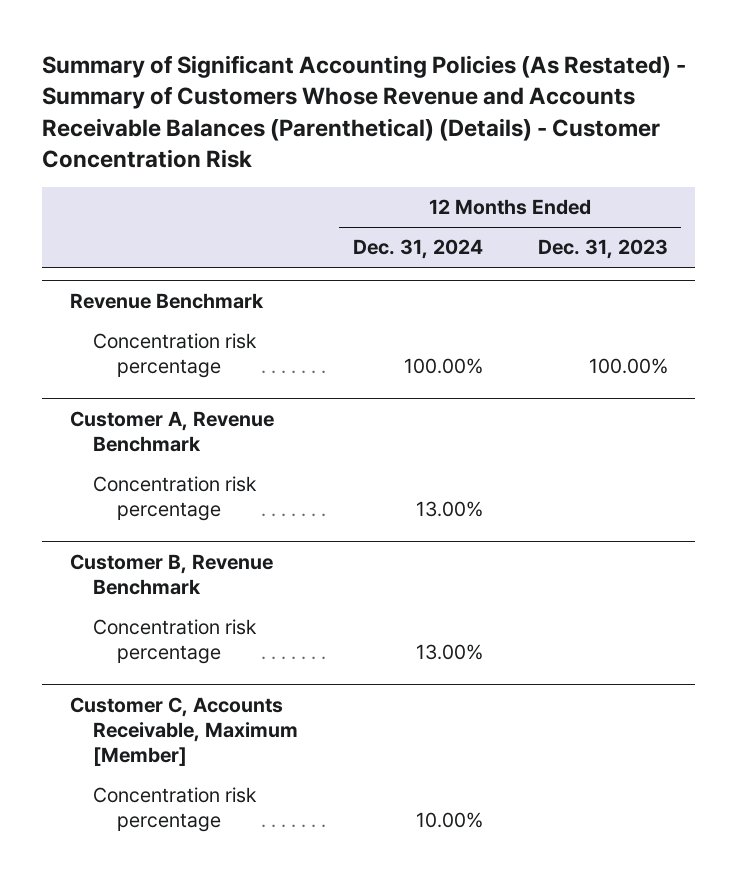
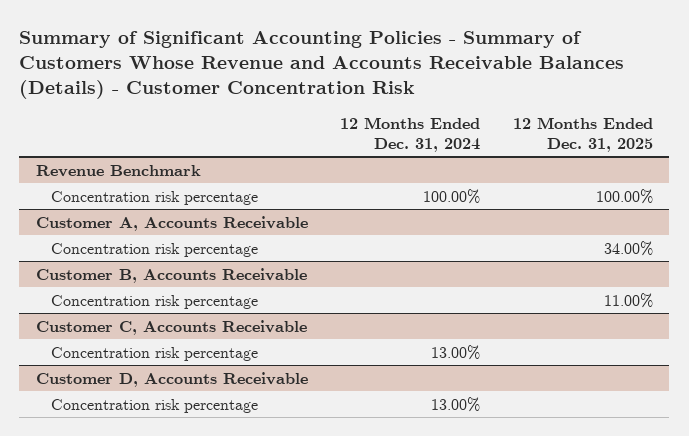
- Summary of Significant Accounting Policies (As Restated) - Summary of Customers Whose Revenue and Accounts Receivable Balances (Parenthetical) (Details) - Customer Concentration Risk
+ Summary of Significant Accounting Policies - Summary of Customers Whose Revenue and Accounts Receivable Balances (Details) - Customer Concentration Risk
- | 12 Months Ended Dec. 31, 2024 | 12 Months Ended Dec. 31, 2023
+ | 12 Months Ended Dec. 31, 2024 | 12 Months Ended Dec. 31, 2025
- Customer A, Revenue Benchmark
+ Customer A, Accounts Receivable
+ Concentration risk percentage | | 34.00%
+ Customer B, Accounts Receivable
+ Concentration risk percentage | | 11.00%
+ Customer C, Accounts Receivable
- Customer B, Revenue Benchmark
+ Customer D, Accounts Receivable
- Customer C, Accounts Receivable, Maximum [Member]
- Concentration risk percentage | 10.00% |

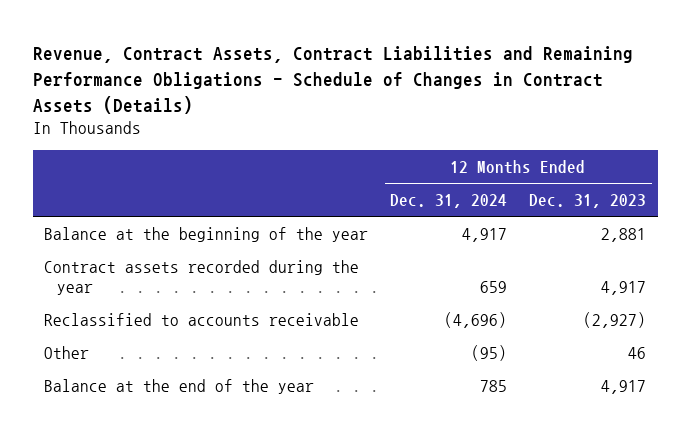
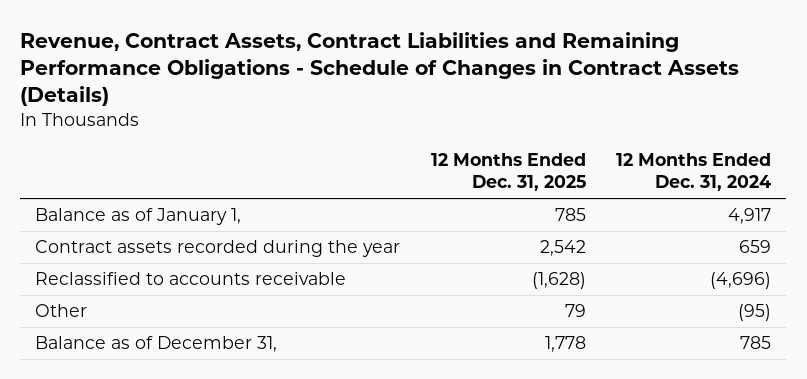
- | 12 Months Ended Dec. 31, 2024 | 12 Months Ended Dec. 31, 2023
+ | 12 Months Ended Dec. 31, 2025 | 12 Months Ended Dec. 31, 2024
- Balance at the beginning of the year | 4,917 | 2,881
+ Balance as of January 1, | 785 | 4,917
- Balance at the end of the year | 785 | 4,917
+ Balance as of December 31, | 1,778 | 785

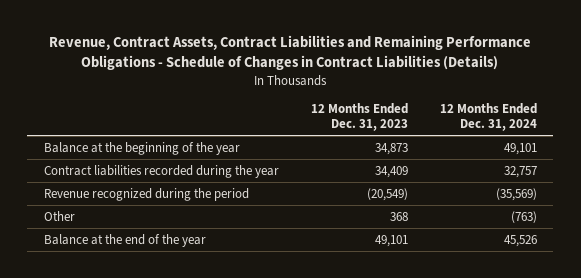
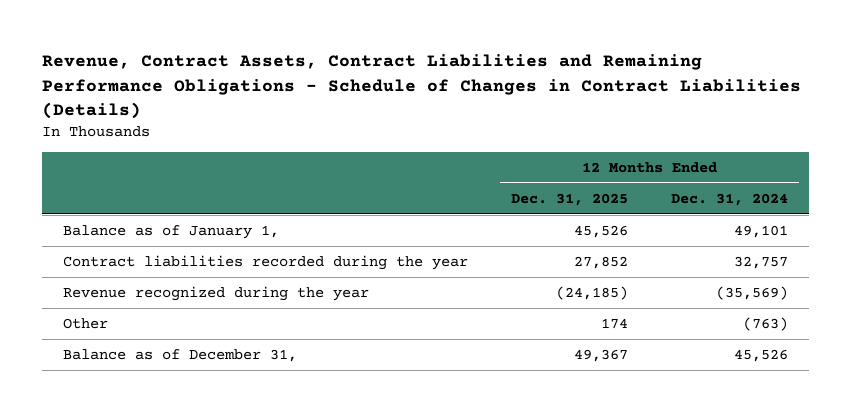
- | 12 Months Ended Dec. 31, 2023 | 12 Months Ended Dec. 31, 2024
+ | 12 Months Ended Dec. 31, 2025 | 12 Months Ended Dec. 31, 2024
- Balance at the beginning of the year | 34,873 | 49,101
+ Balance as of January 1, | 45,526 | 49,101
- Revenue recognized during the period | (20,549) | (35,569)
+ Revenue recognized during the year | (24,185) | (35,569)
- Balance at the end of the year | 49,101 | 45,526
+ Balance as of December 31, | 49,367 | 45,526

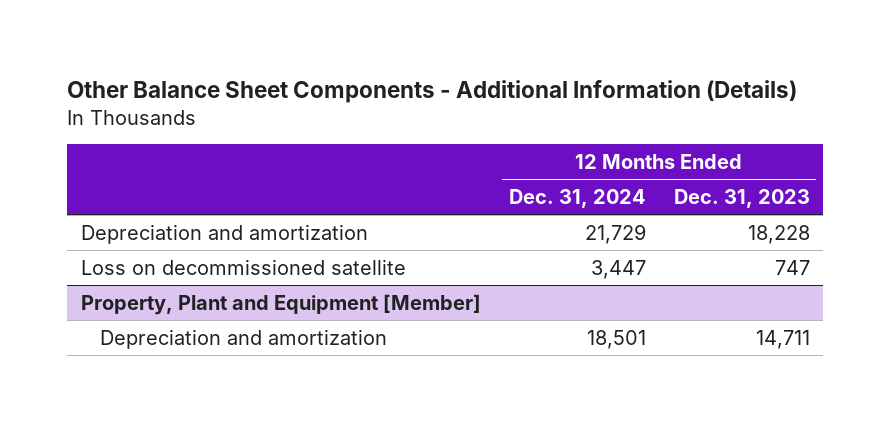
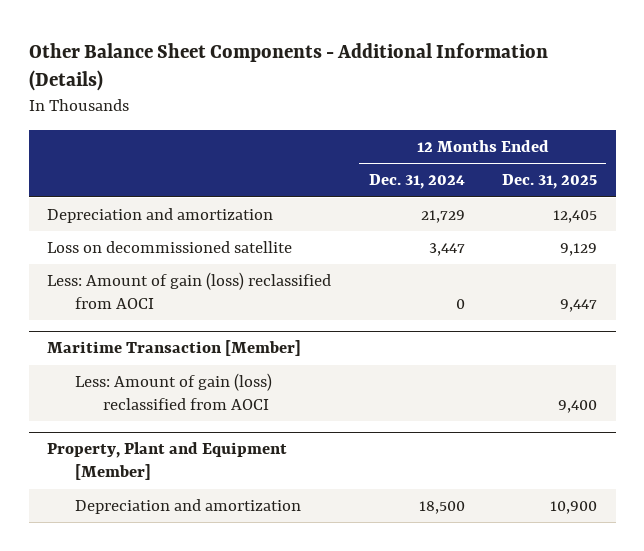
- | 12 Months Ended Dec. 31, 2024 | 12 Months Ended Dec. 31, 2023
+ | 12 Months Ended Dec. 31, 2024 | 12 Months Ended Dec. 31, 2025
+ Less: Amount of gain (loss) reclassified from AOCI | 0 | 9,447
+ Maritime Transaction [Member]
+ Less: Amount of gain (loss) reclassified from AOCI | | 9,400
@ Property, Plant and Equipment [Member]
- Depreciation and amortization | 18,501 | 14,711
+ Depreciation and amortization | 18,500 | 10,900

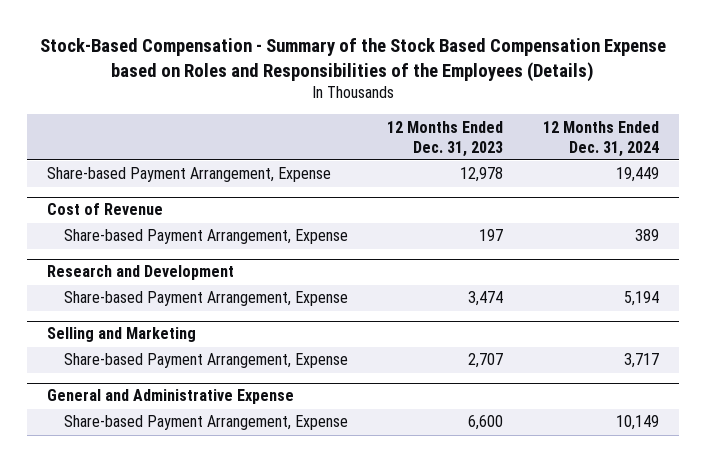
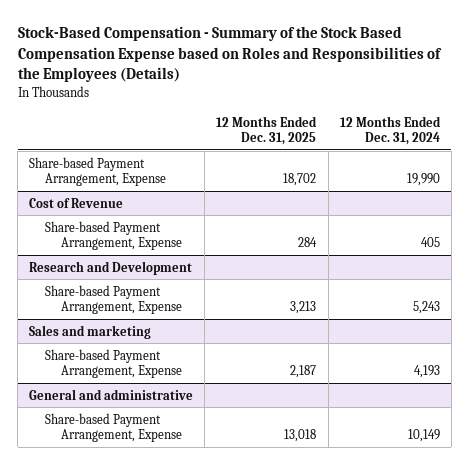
- | 12 Months Ended Dec. 31, 2023 | 12 Months Ended Dec. 31, 2024
+ | 12 Months Ended Dec. 31, 2025 | 12 Months Ended Dec. 31, 2024
- Share-based Payment Arrangement, Expense | 12,978 | 19,449
+ Share-based Payment Arrangement, Expense | 18,702 | 19,990
@ Cost of Revenue
- Share-based Payment Arrangement, Expense | 197 | 389
+ Share-based Payment Arrangement, Expense | 284 | 405
@ Research and Development
- Share-based Payment Arrangement, Expense | 3,474 | 5,194
- Selling and Marketing
- Share-based Payment Arrangement, Expense | 2,707 | 3,717
- General and Administrative Expense
@ Research and Development
+ Share-based Payment Arrangement, Expense | 3,213 | 5,243
+ Sales and marketing
+ Share-based Payment Arrangement, Expense | 2,187 | 4,193
+ General and administrative

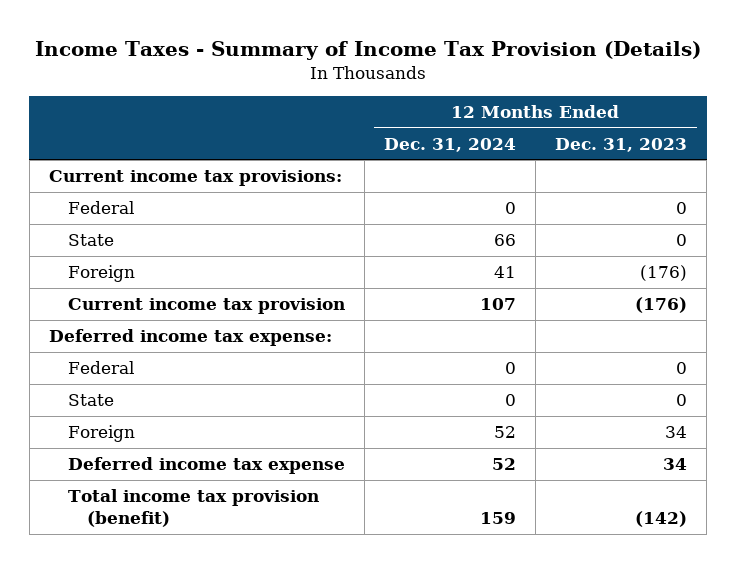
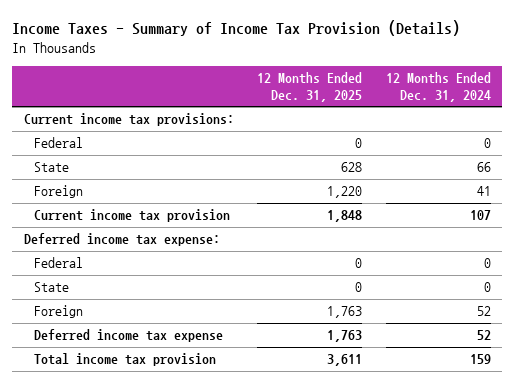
- | 12 Months Ended Dec. 31, 2024 | 12 Months Ended Dec. 31, 2023
+ | 12 Months Ended Dec. 31, 2025 | 12 Months Ended Dec. 31, 2024
- Total income tax provision (benefit) | 159 | (142)
+ Total income tax provision | 3,611 | 159

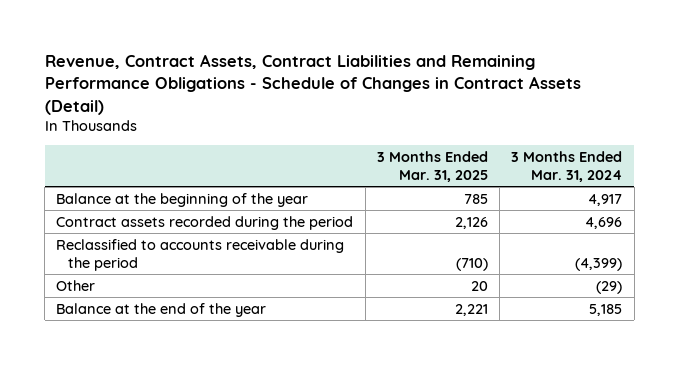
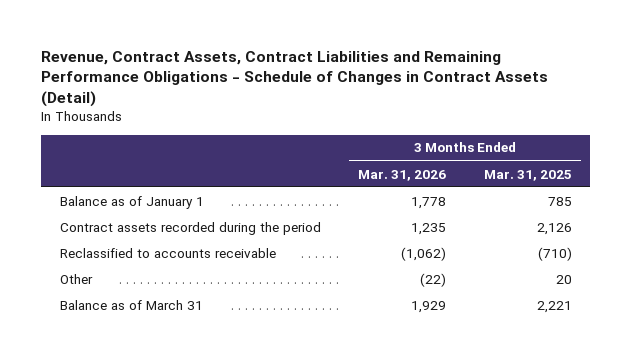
- | 3 Months Ended Mar. 31, 2025 | 3 Months Ended Mar. 31, 2024
+ | 3 Months Ended Mar. 31, 2026 | 3 Months Ended Mar. 31, 2025
- Balance at the beginning of the year | 785 | 4,917
+ Balance as of January 1 | 1,778 | 785
- Reclassified to accounts receivable during the period | (710) | (4,399)
+ Reclassified to accounts receivable | (1,062) | (710)
- Balance at the end of the year | 2,221 | 5,185
+ Balance as of March 31 | 1,929 | 2,221

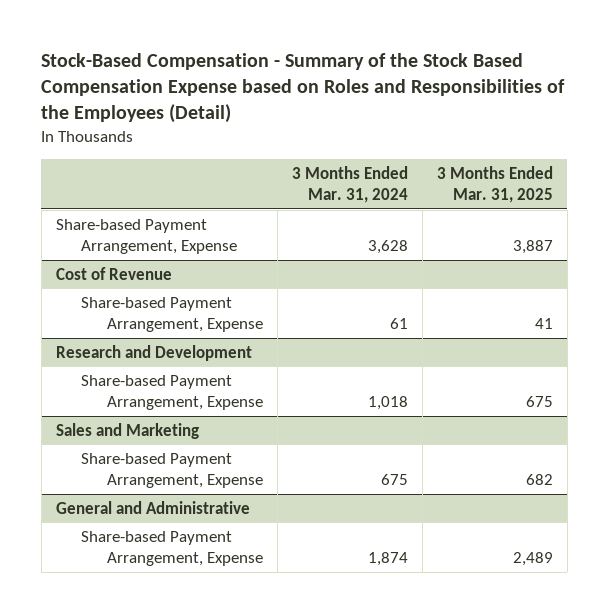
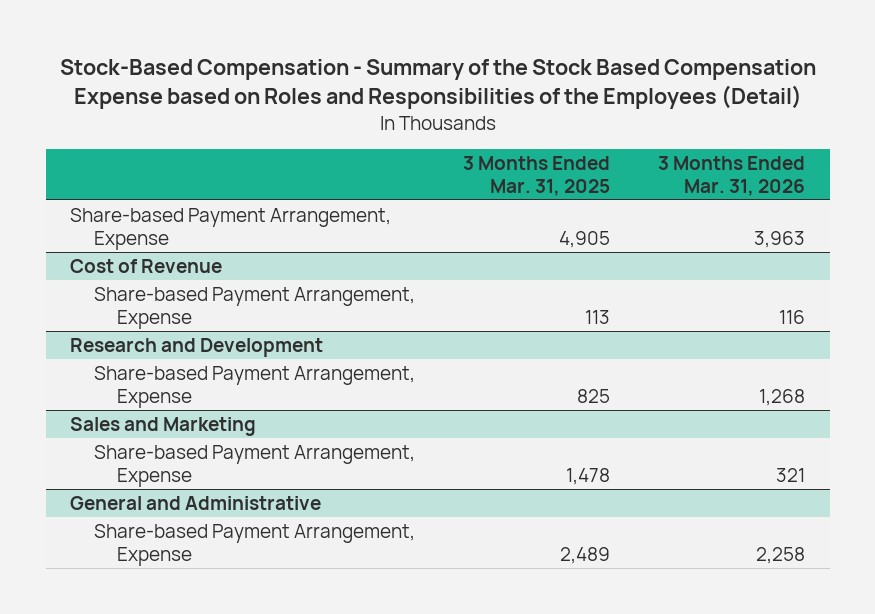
- | 3 Months Ended Mar. 31, 2024 | 3 Months Ended Mar. 31, 2025
+ | 3 Months Ended Mar. 31, 2025 | 3 Months Ended Mar. 31, 2026
- Share-based Payment Arrangement, Expense | 3,628 | 3,887
+ Share-based Payment Arrangement, Expense | 4,905 | 3,963
@ Cost of Revenue
- Share-based Payment Arrangement, Expense | 61 | 41
+ Share-based Payment Arrangement, Expense | 113 | 116
@ Research and Development
- Share-based Payment Arrangement, Expense | 1,018 | 675
+ Share-based Payment Arrangement, Expense | 825 | 1,268
@ Sales and Marketing
- Share-based Payment Arrangement, Expense | 675 | 682
+ Share-based Payment Arrangement, Expense | 1,478 | 321

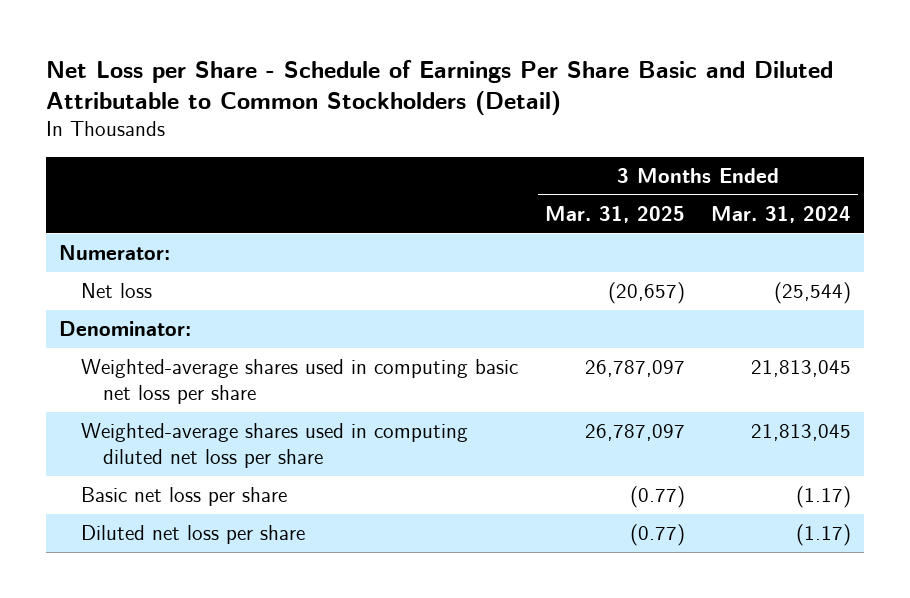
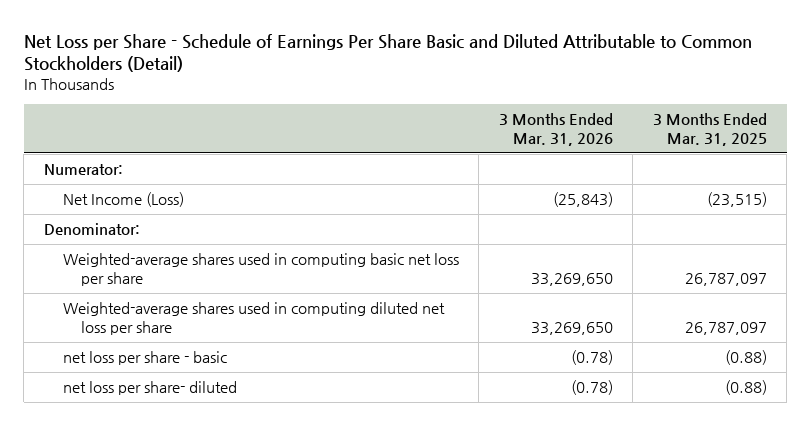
- | 3 Months Ended Mar. 31, 2025 | 3 Months Ended Mar. 31, 2024
+ | 3 Months Ended Mar. 31, 2026 | 3 Months Ended Mar. 31, 2025
- Net loss | (20,657) | (25,544)
+ Net Income (Loss) | (25,843) | (23,515)
- Basic net loss per share | (0.77) | (1.17)
- Diluted net loss per share | (0.77) | (1.17)
+ net loss per share - basic | (0.78) | (0.88)
+ net loss per share- diluted | (0.78) | (0.88)

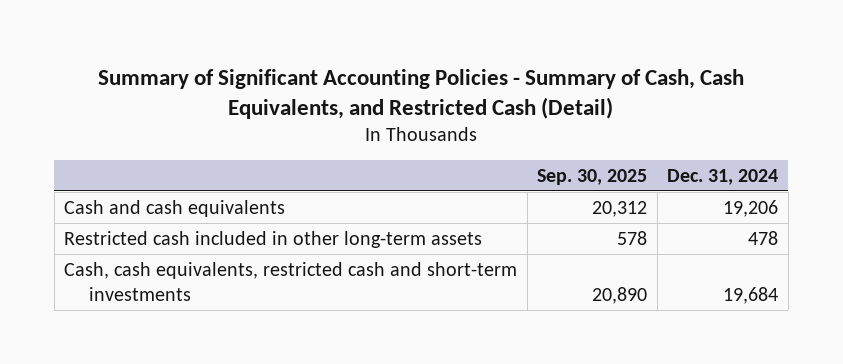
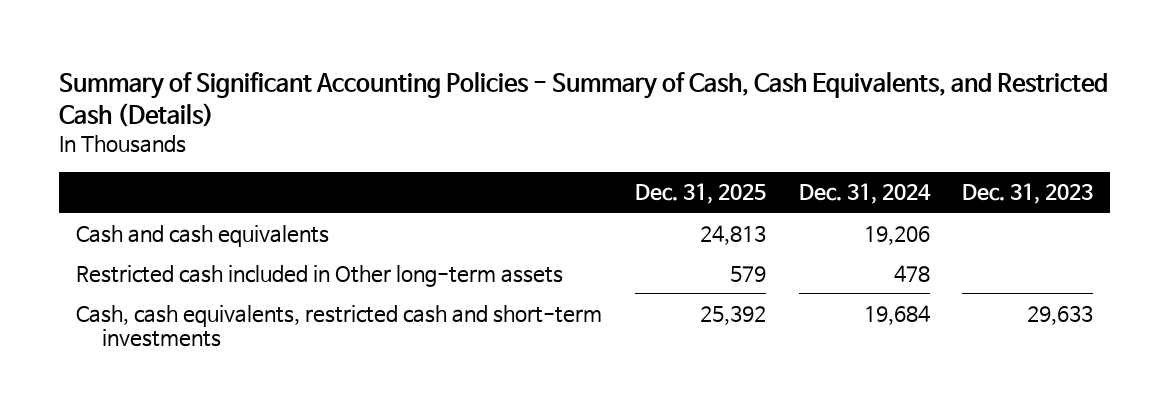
- Summary of Significant Accounting Policies - Summary of Cash, Cash Equivalents, and Restricted Cash (Detail)
+ Summary of Significant Accounting Policies - Summary of Cash, Cash Equivalents, and Restricted Cash (Details)
- | Sep. 30, 2025 | Dec. 31, 2024
+ | Dec. 31, 2025 | Dec. 31, 2024 | Dec. 31, 2023
- Restricted cash included in other long-term assets | 578 | 478
+ Restricted cash included in Other long-term assets | 579 | 478 |

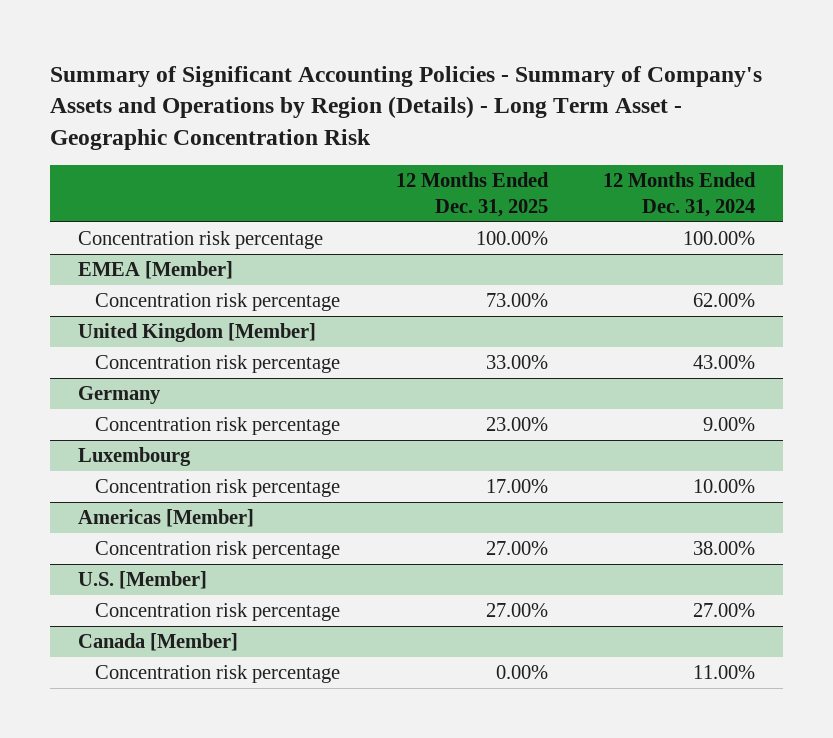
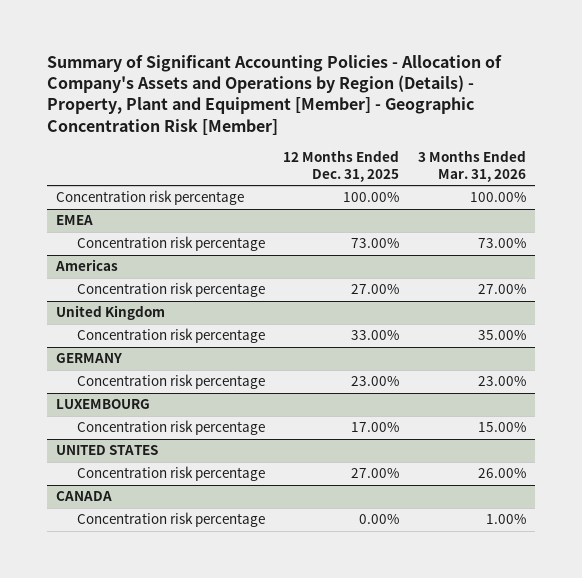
- Summary of Significant Accounting Policies - Summary of Company's Assets and Operations by Region (Details) - Long Term Asset - Geographic Concentration Risk
+ Summary of Significant Accounting Policies - Allocation of Company's Assets and Operations by Region (Details) - Property, Plant and Equipment [Member] - Geographic Concentration Risk [Member]
- | 12 Months Ended Dec. 31, 2025 | 12 Months Ended Dec. 31, 2024
+ | 12 Months Ended Dec. 31, 2025 | 3 Months Ended Mar. 31, 2026
- EMEA [Member]
+ EMEA
- United Kingdom [Member]
+ Americas
+ Concentration risk percentage | 27.00% | 27.00%
+ United Kingdom
- Germany
+ GERMANY
- Luxembourg
+ LUXEMBOURG
- Americas [Member]
- Concentration risk percentage | 27.00% | 38.00%
- U.S. [Member]
+ UNITED STATES
- Canada [Member]
+ CANADA

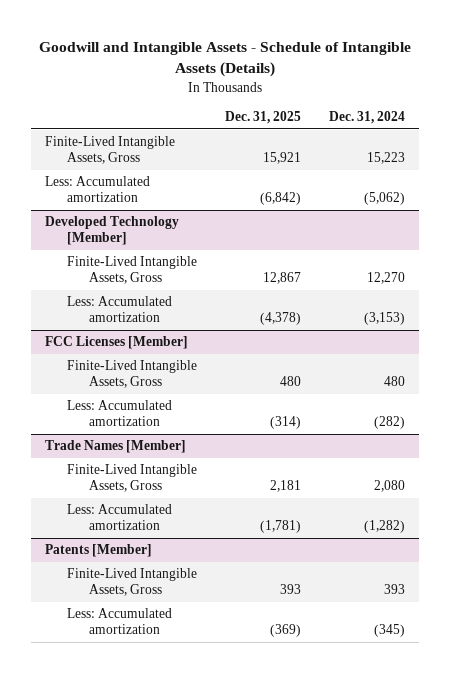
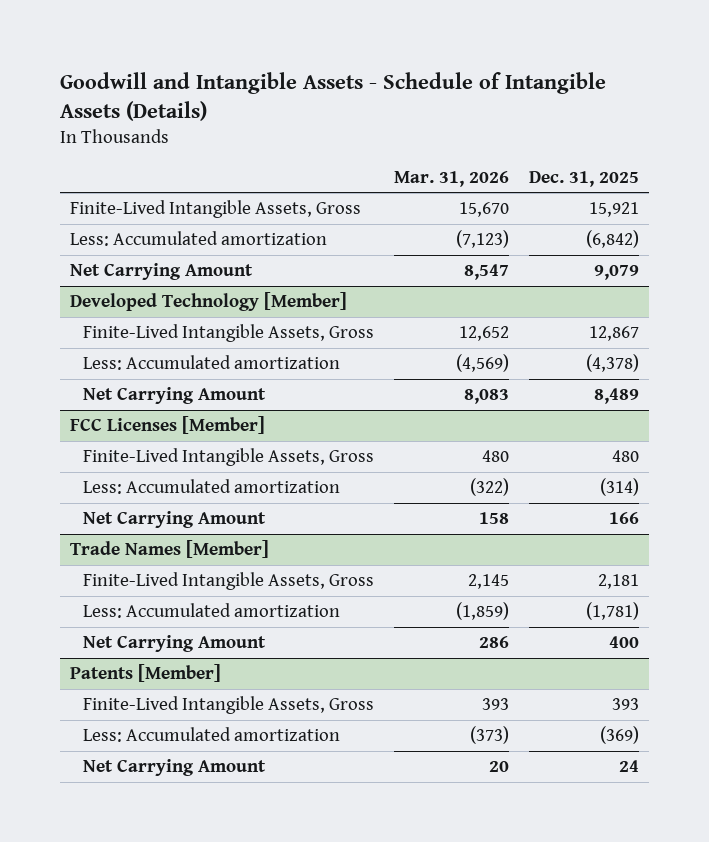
- | Dec. 31, 2025 | Dec. 31, 2024
+ | Mar. 31, 2026 | Dec. 31, 2025
+ Net Carrying Amount | 8,547 | 9,079
@ Developed Technology [Member]
+ Net Carrying Amount | 8,083 | 8,489
@ FCC Licenses [Member]
+ Net Carrying Amount | 158 | 166
@ Trade Names [Member]
+ Net Carrying Amount | 286 | 400
@ Patents [Member]
+ Net Carrying Amount | 20 | 24

